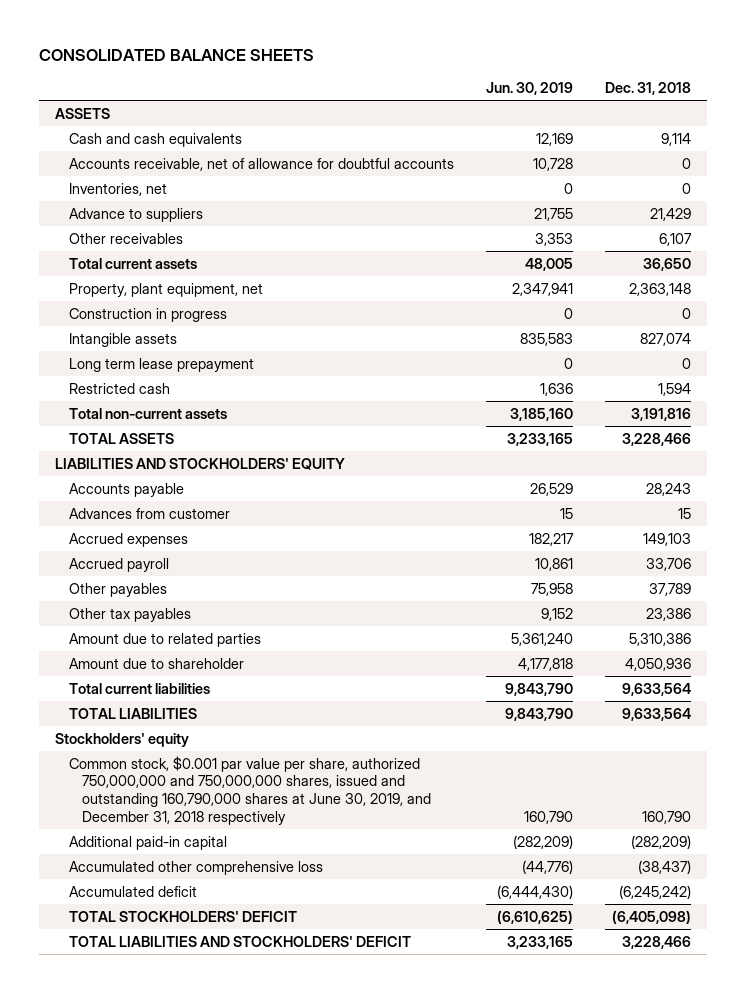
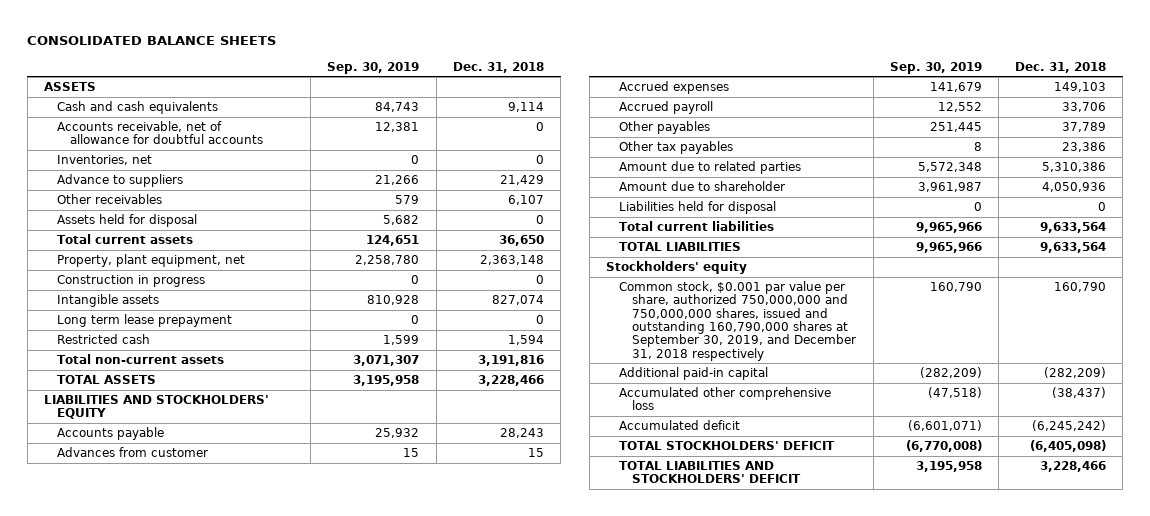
- | Jun. 30, 2019 | Dec. 31, 2018
+ | Sep. 30, 2019 | Dec. 31, 2018
+ Assets held for disposal | 5,682 | 0
+ Liabilities held for disposal | 0 | 0
- Common stock, $0.001 par value per share, authorized 750,000,000 and 750,000,000 shares, issued and outstanding 160,790,000 shares at June 30, 2019, and December 31, 2018 respectively | 160,790 | 160,790
+ Common stock, $0.001 par value per share, authorized 750,000,000 and 750,000,000 shares, issued and outstanding 160,790,000 shares at September 30, 2019, and December 31, 2018 respectively | 160,790 | 160,790

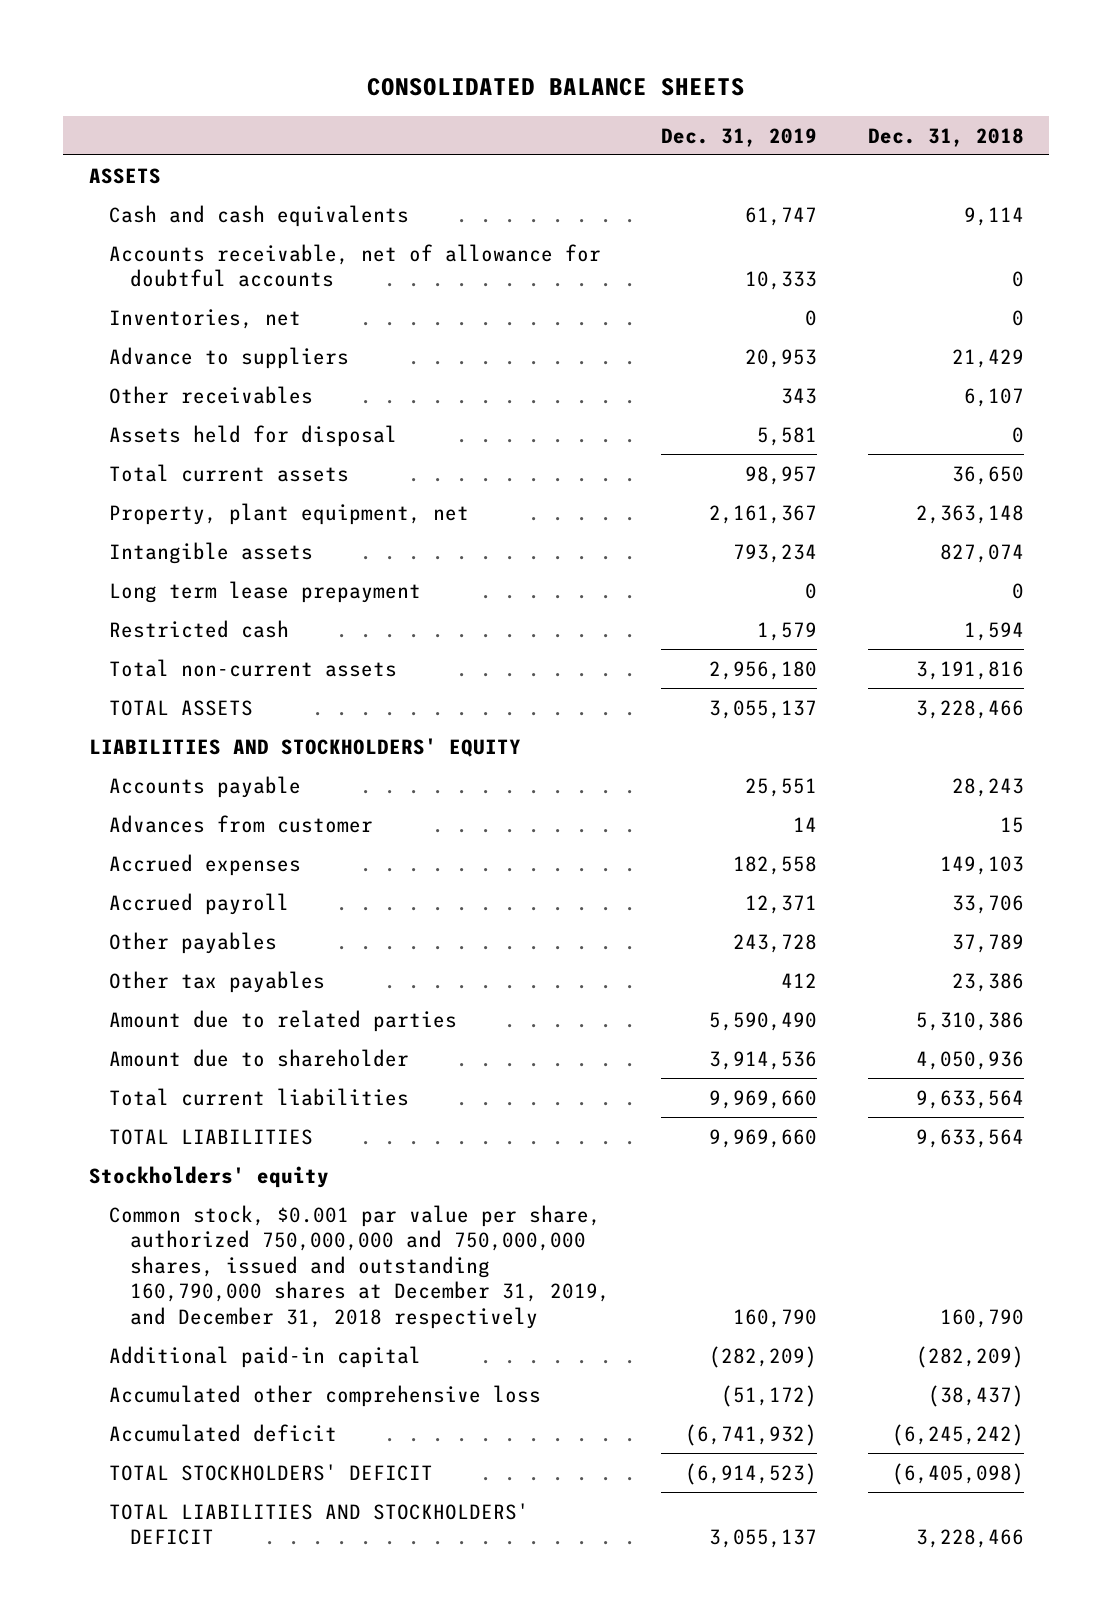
- | Sep. 30, 2019 | Dec. 31, 2018
+ | Dec. 31, 2019 | Dec. 31, 2018
- Construction in progress | 0 | 0
- Liabilities held for disposal | 0 | 0
- Common stock, $0.001 par value per share, authorized 750,000,000 and 750,000,000 shares, issued and outstanding 160,790,000 shares at September 30, 2019, and December 31, 2018 respectively | 160,790 | 160,790
+ Common stock, $0.001 par value per share, authorized 750,000,000 and 750,000,000 shares, issued and outstanding 160,790,000 shares at December 31, 2019, and December 31, 2018 respectively | 160,790 | 160,790

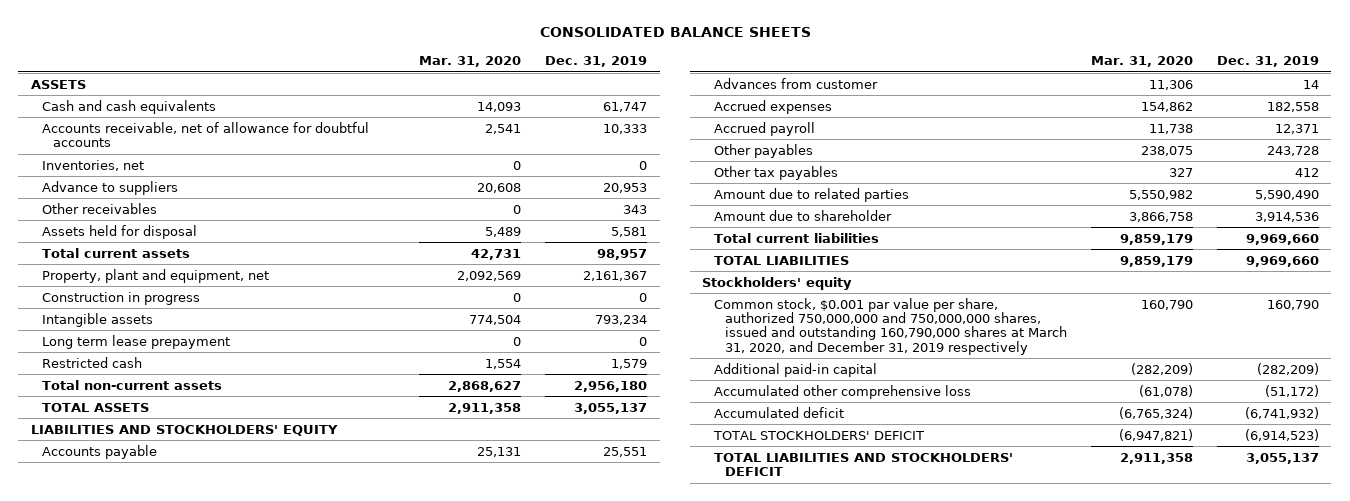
- | Dec. 31, 2019 | Dec. 31, 2018
+ | Mar. 31, 2020 | Dec. 31, 2019
- Property, plant equipment, net | 2,161,367 | 2,363,148
+ Property, plant and equipment, net | 2,092,569 | 2,161,367
+ Construction in progress | 0 | 0
- Common stock, $0.001 par value per share, authorized 750,000,000 and 750,000,000 shares, issued and outstanding 160,790,000 shares at December 31, 2019, and December 31, 2018 respectively | 160,790 | 160,790
+ Common stock, $0.001 par value per share, authorized 750,000,000 and 750,000,000 shares, issued and outstanding 160,790,000 shares at March 31, 2020, and December 31, 2019 respectively | 160,790 | 160,790

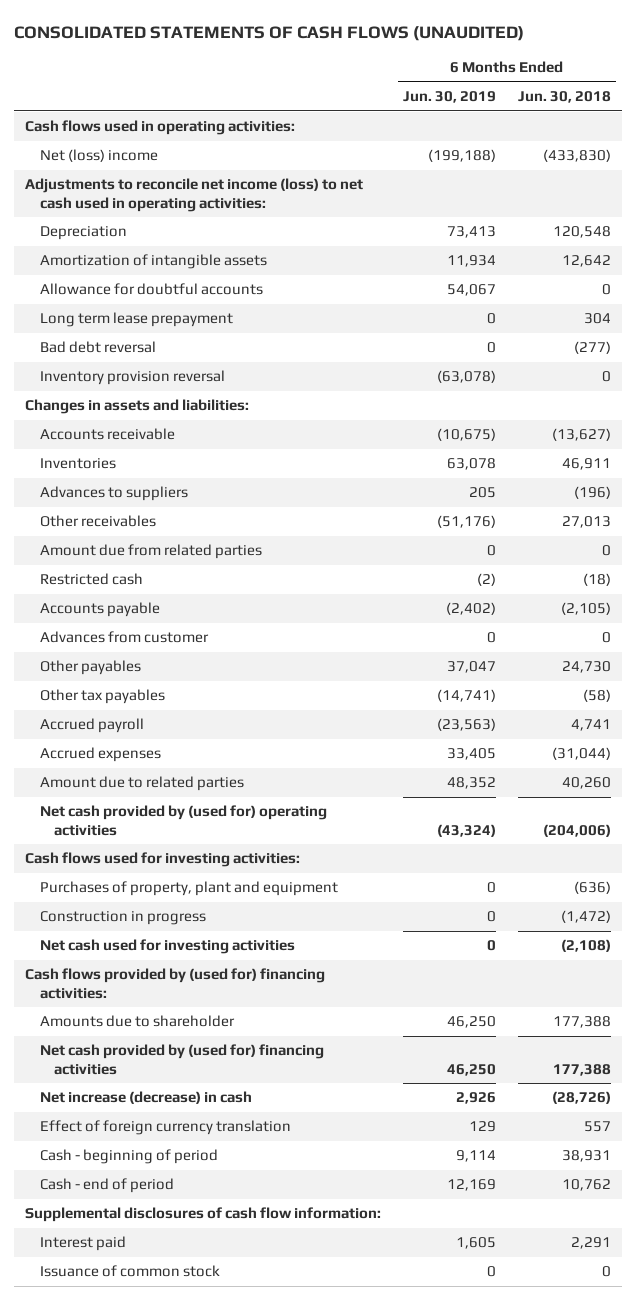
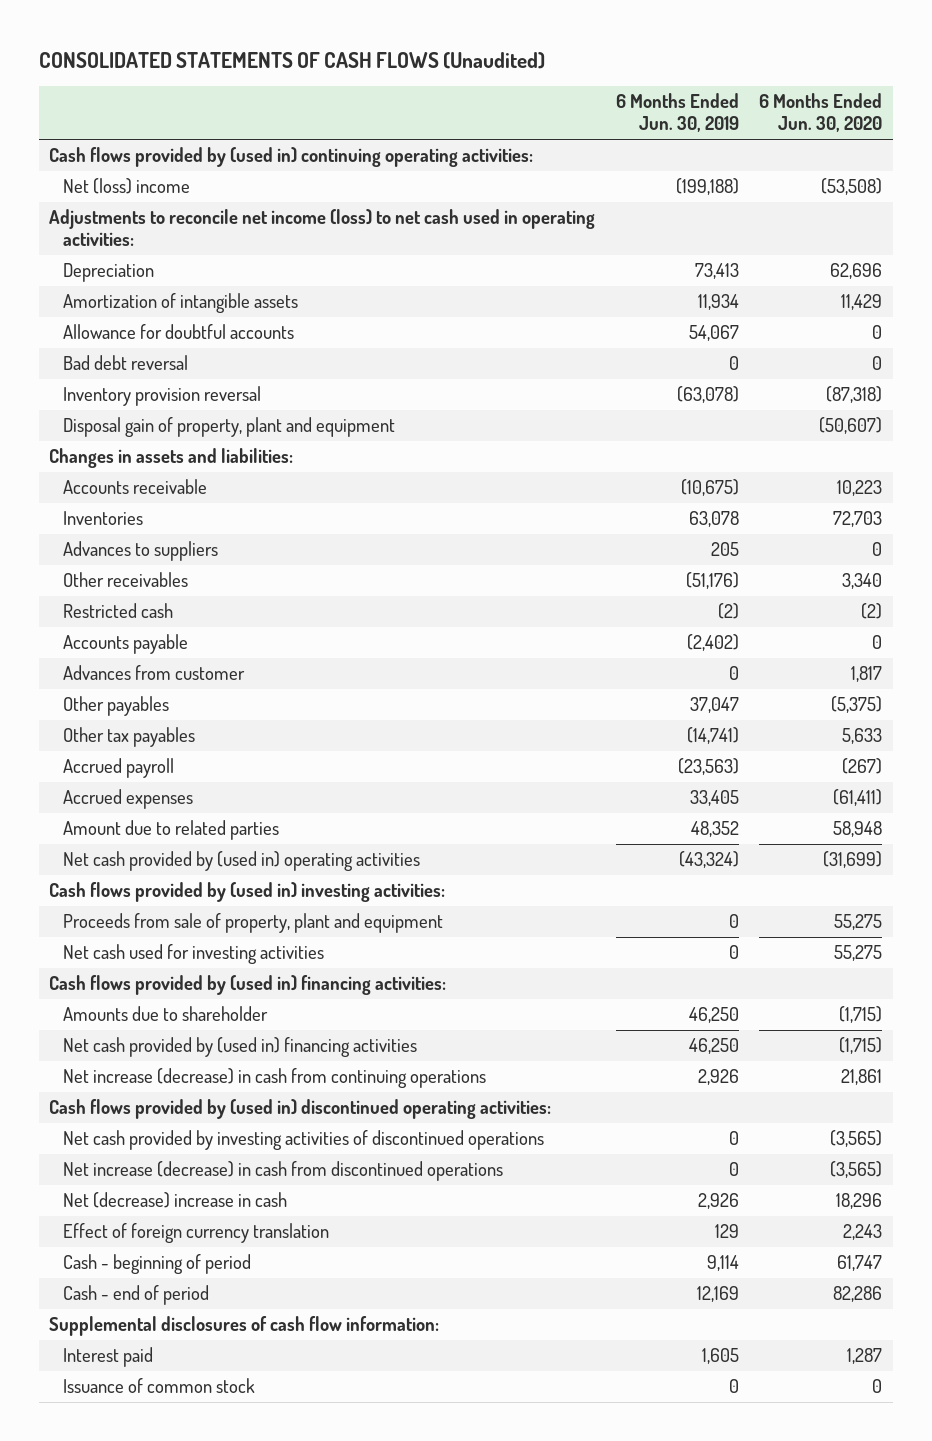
- CONSOLIDATED STATEMENTS OF CASH FLOWS (UNAUDITED)
+ CONSOLIDATED STATEMENTS OF CASH FLOWS (Unaudited)
- | 6 Months Ended Jun. 30, 2019 | 6 Months Ended Jun. 30, 2018
+ | 6 Months Ended Jun. 30, 2019 | 6 Months Ended Jun. 30, 2020
- Cash flows used in operating activities:
+ Cash flows provided by (used in) continuing operating activities:
- Long term lease prepayment | 0 | 304
+ Disposal gain of property, plant and equipment | | (50,607)
- Amount due from related parties | 0 | 0
- Net cash provided by (used for) operating activities | (43,324) | (204,006)
- Cash flows used for investing activities:
- Purchases of property, plant and equipment | 0 | (636)
- Construction in progress | 0 | (1,472)
+ Net cash provided by (used in) operating activities | (43,324) | (31,699)
+ Cash flows provided by (used in) investing activities:
+ Proceeds from sale of property, plant and equipment | 0 | 55,275
- Cash flows provided by (used for) financing activities:
+ Cash flows provided by (used in) financing activities:
- Net cash provided by (used for) financing activities | 46,250 | 177,388
- Net increase (decrease) in cash | 2,926 | (28,726)
+ Net cash provided by (used in) financing activities | 46,250 | (1,715)
+ Net increase (decrease) in cash from continuing operations | 2,926 | 21,861
+ Cash flows provided by (used in) discontinued operating activities:
+ Net cash provided by investing activities of discontinued operations | 0 | (3,565)
+ Net increase (decrease) in cash from discontinued operations | 0 | (3,565)
+ Net (decrease) increase in cash | 2,926 | 18,296

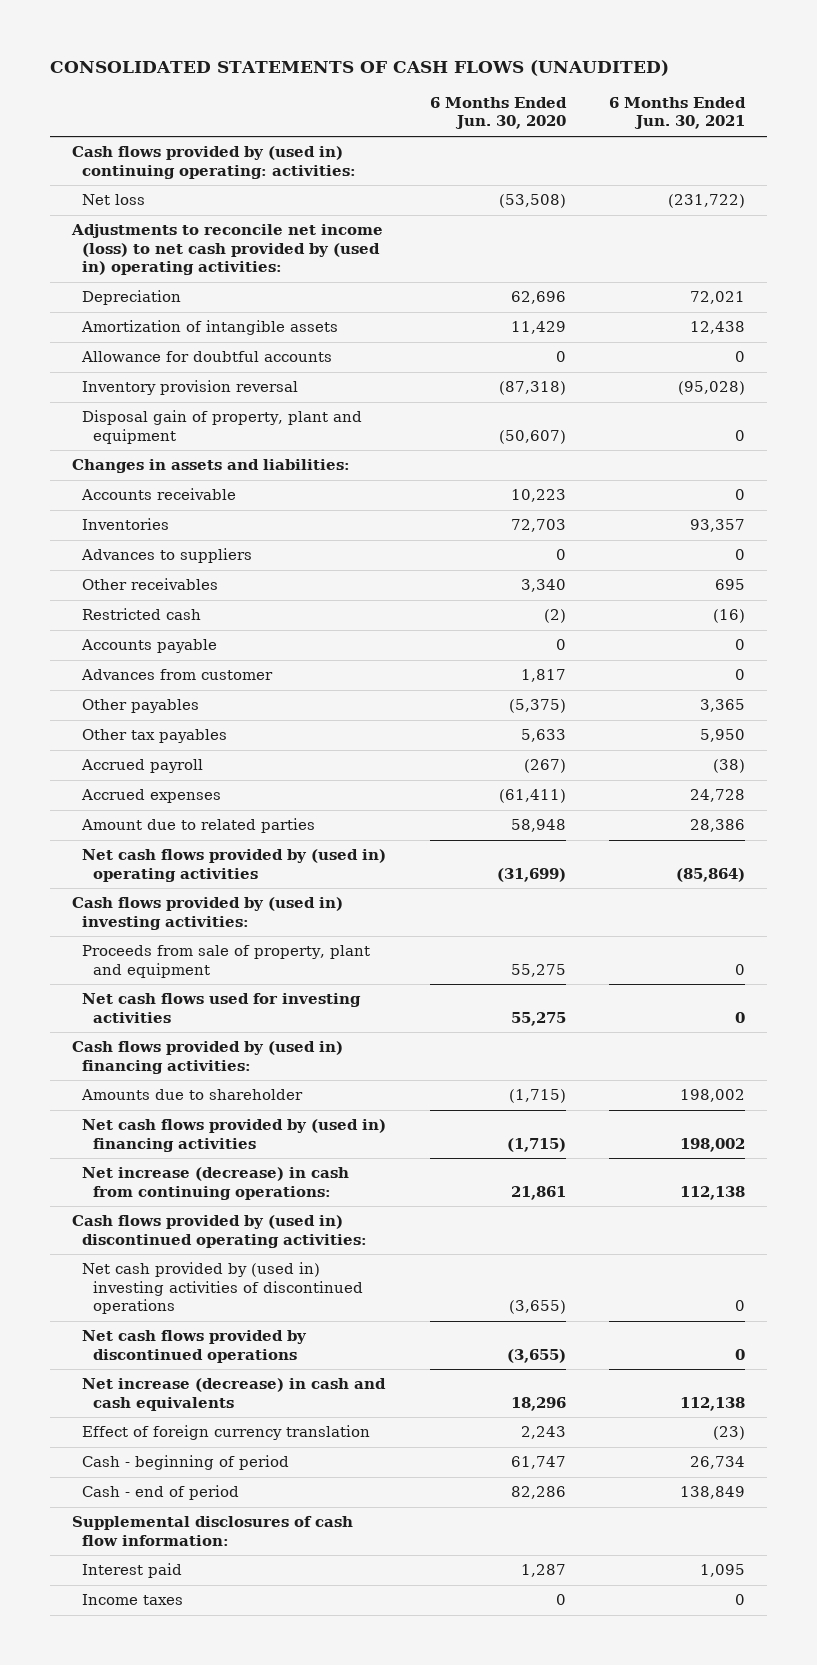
- CONSOLIDATED STATEMENTS OF CASH FLOWS (Unaudited)
+ CONSOLIDATED STATEMENTS OF CASH FLOWS (UNAUDITED)
- | 6 Months Ended Jun. 30, 2019 | 6 Months Ended Jun. 30, 2020
+ | 6 Months Ended Jun. 30, 2020 | 6 Months Ended Jun. 30, 2021
- Cash flows provided by (used in) continuing operating activities:
- Net (loss) income | (199,188) | (53,508)
- Adjustments to reconcile net income (loss) to net cash used in operating activities:
+ Cash flows provided by (used in) continuing operating: activities:
+ Net loss | (53,508) | (231,722)
+ Adjustments to reconcile net income (loss) to net cash provided by (used in) operating activities:
- Bad debt reversal | 0 | 0
- Net cash provided by (used in) operating activities | (43,324) | (31,699)
+ Net cash flows provided by (used in) operating activities | (31,699) | (85,864)
- Net cash used for investing activities | 0 | 55,275
+ Net cash flows used for investing activities | 55,275 | 0
- Net cash provided by (used in) financing activities | 46,250 | (1,715)
- Net increase (decrease) in cash from continuing operations | 2,926 | 21,861
+ Net cash flows provided by (used in) financing activities | (1,715) | 198,002
+ Net increase (decrease) in cash from continuing operations: | 21,861 | 112,138
- Net cash provided by investing activities of discontinued operations | 0 | (3,565)
- Net increase (decrease) in cash from discontinued operations | 0 | (3,565)
- Net (decrease) increase in cash | 2,926 | 18,296
+ Net cash provided by (used in) investing activities of discontinued operations | (3,655) | 0
+ Net cash flows provided by discontinued operations | (3,655) | 0
+ Net increase (decrease) in cash and cash equivalents | 18,296 | 112,138
- Issuance of common stock | 0 | 0
+ Income taxes | 0 | 0

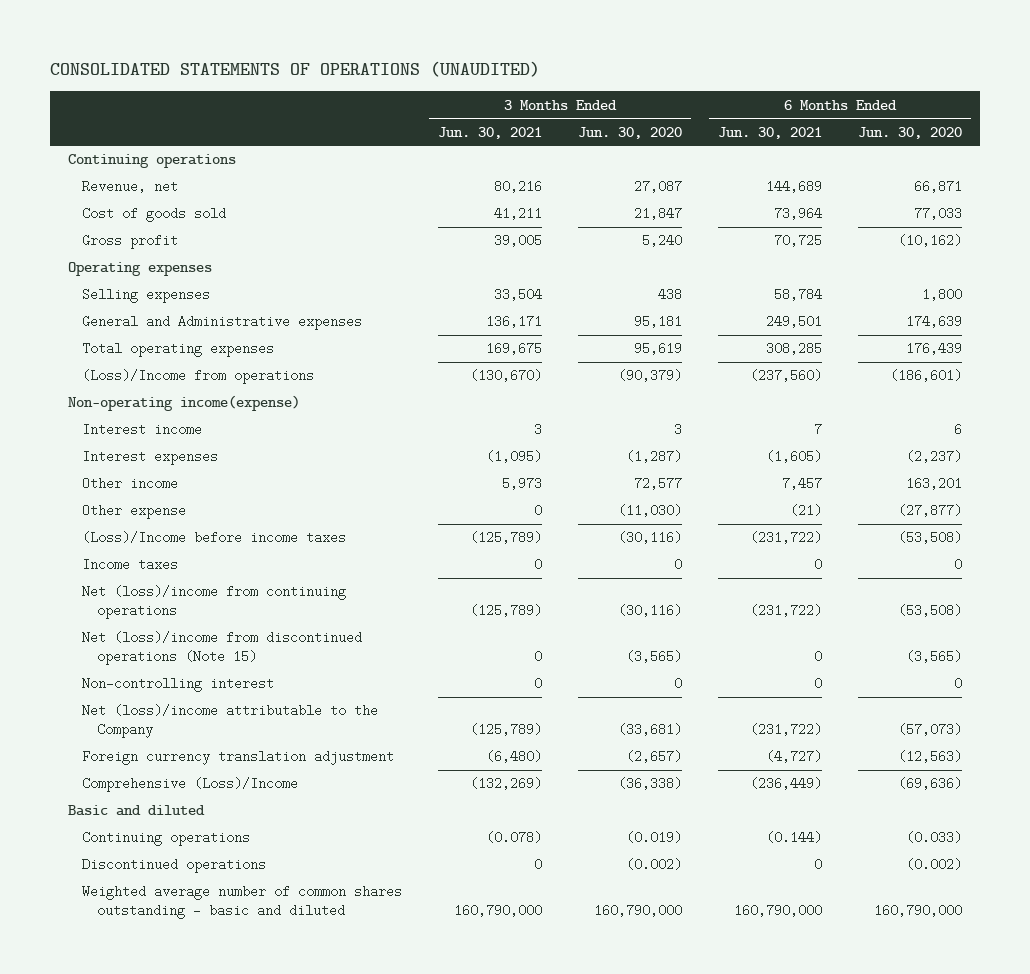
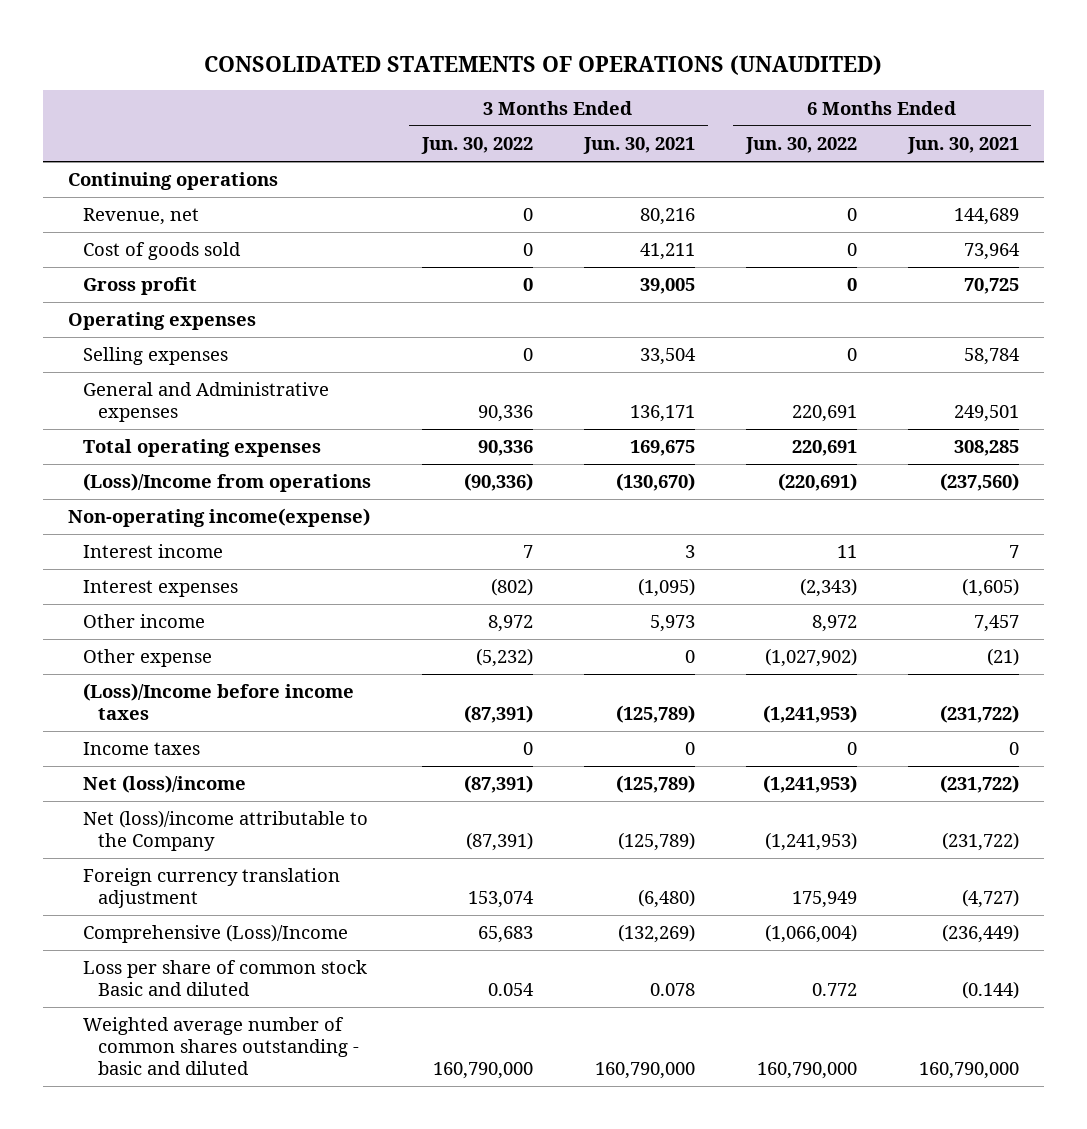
- | 3 Months Ended Jun. 30, 2021 | 3 Months Ended Jun. 30, 2020 | 6 Months Ended Jun. 30, 2021 | 6 Months Ended Jun. 30, 2020
+ | 3 Months Ended Jun. 30, 2022 | 3 Months Ended Jun. 30, 2021 | 6 Months Ended Jun. 30, 2022 | 6 Months Ended Jun. 30, 2021
- Net (loss)/income from continuing operations | (125,789) | (30,116) | (231,722) | (53,508)
- Net (loss)/income from discontinued operations (Note 15) | 0 | (3,565) | 0 | (3,565)
- Non-controlling interest | 0 | 0 | 0 | 0
+ Net (loss)/income | (87,391) | (125,789) | (1,241,953) | (231,722)
- Basic and diluted
- Continuing operations | (0.078) | (0.019) | (0.144) | (0.033)
- Discontinued operations | 0 | (0.002) | 0 | (0.002)
+ Loss per share of common stock Basic and diluted | 0.054 | 0.078 | 0.772 | (0.144)

